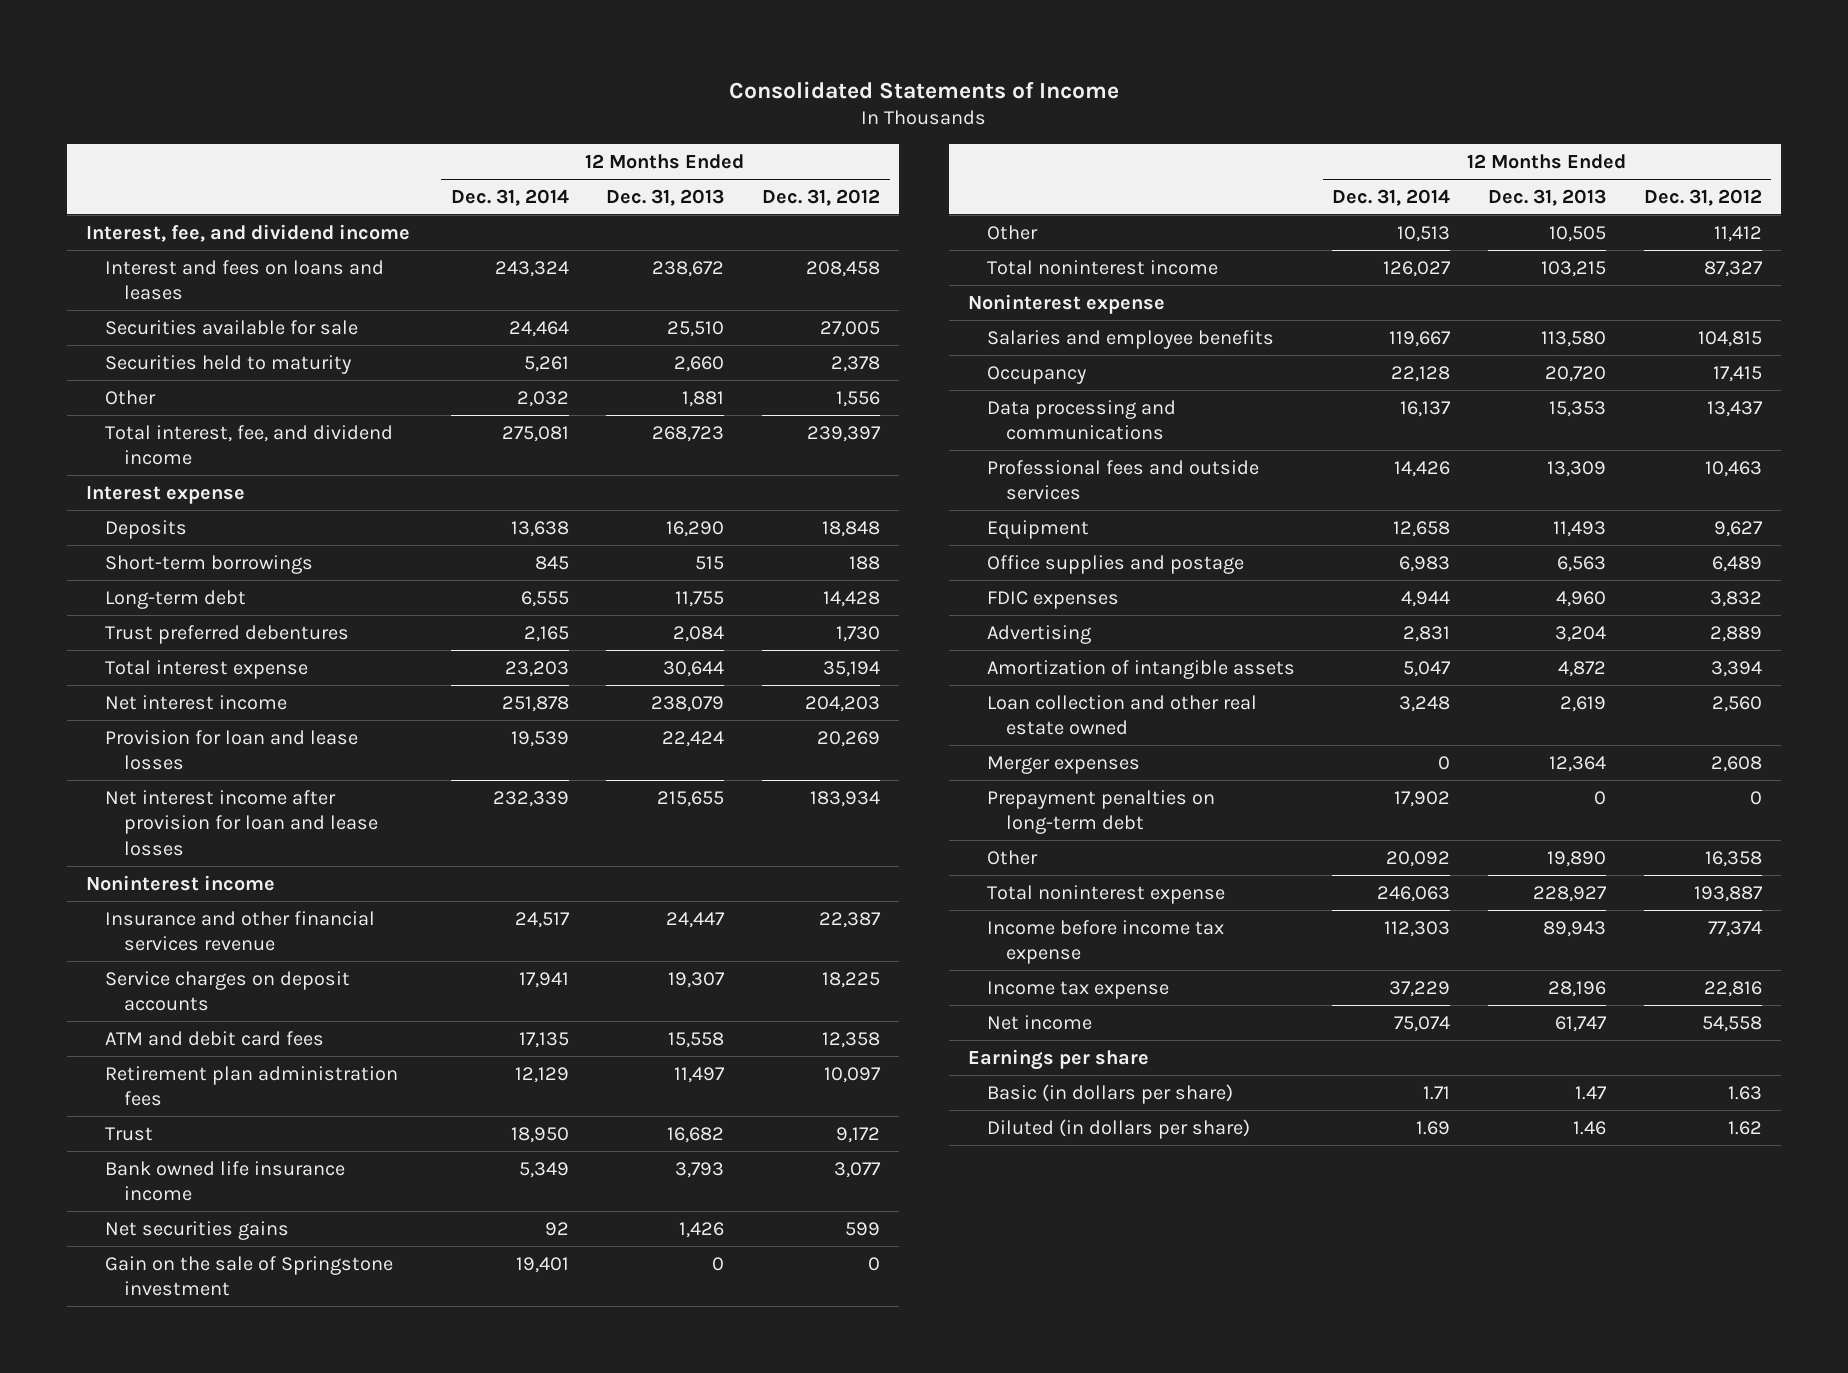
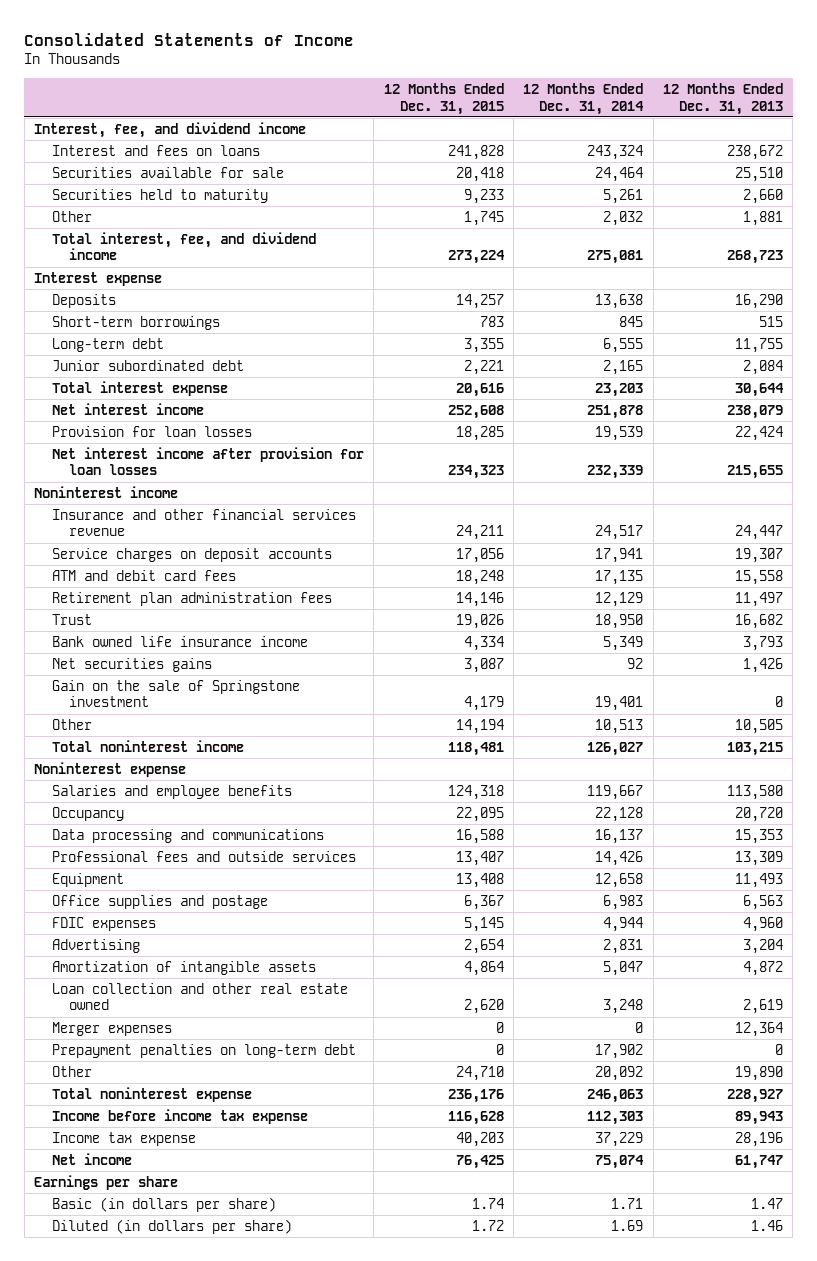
- | 12 Months Ended Dec. 31, 2014 | 12 Months Ended Dec. 31, 2013 | 12 Months Ended Dec. 31, 2012
+ | 12 Months Ended Dec. 31, 2015 | 12 Months Ended Dec. 31, 2014 | 12 Months Ended Dec. 31, 2013
- Interest and fees on loans and leases | 243,324 | 238,672 | 208,458
+ Interest and fees on loans | 241,828 | 243,324 | 238,672
- Trust preferred debentures | 2,165 | 2,084 | 1,730
+ Junior subordinated debt | 2,221 | 2,165 | 2,084
- Provision for loan and lease losses | 19,539 | 22,424 | 20,269
- Net interest income after provision for loan and lease losses | 232,339 | 215,655 | 183,934
+ Provision for loan losses | 18,285 | 19,539 | 22,424
+ Net interest income after provision for loan losses | 234,323 | 232,339 | 215,655

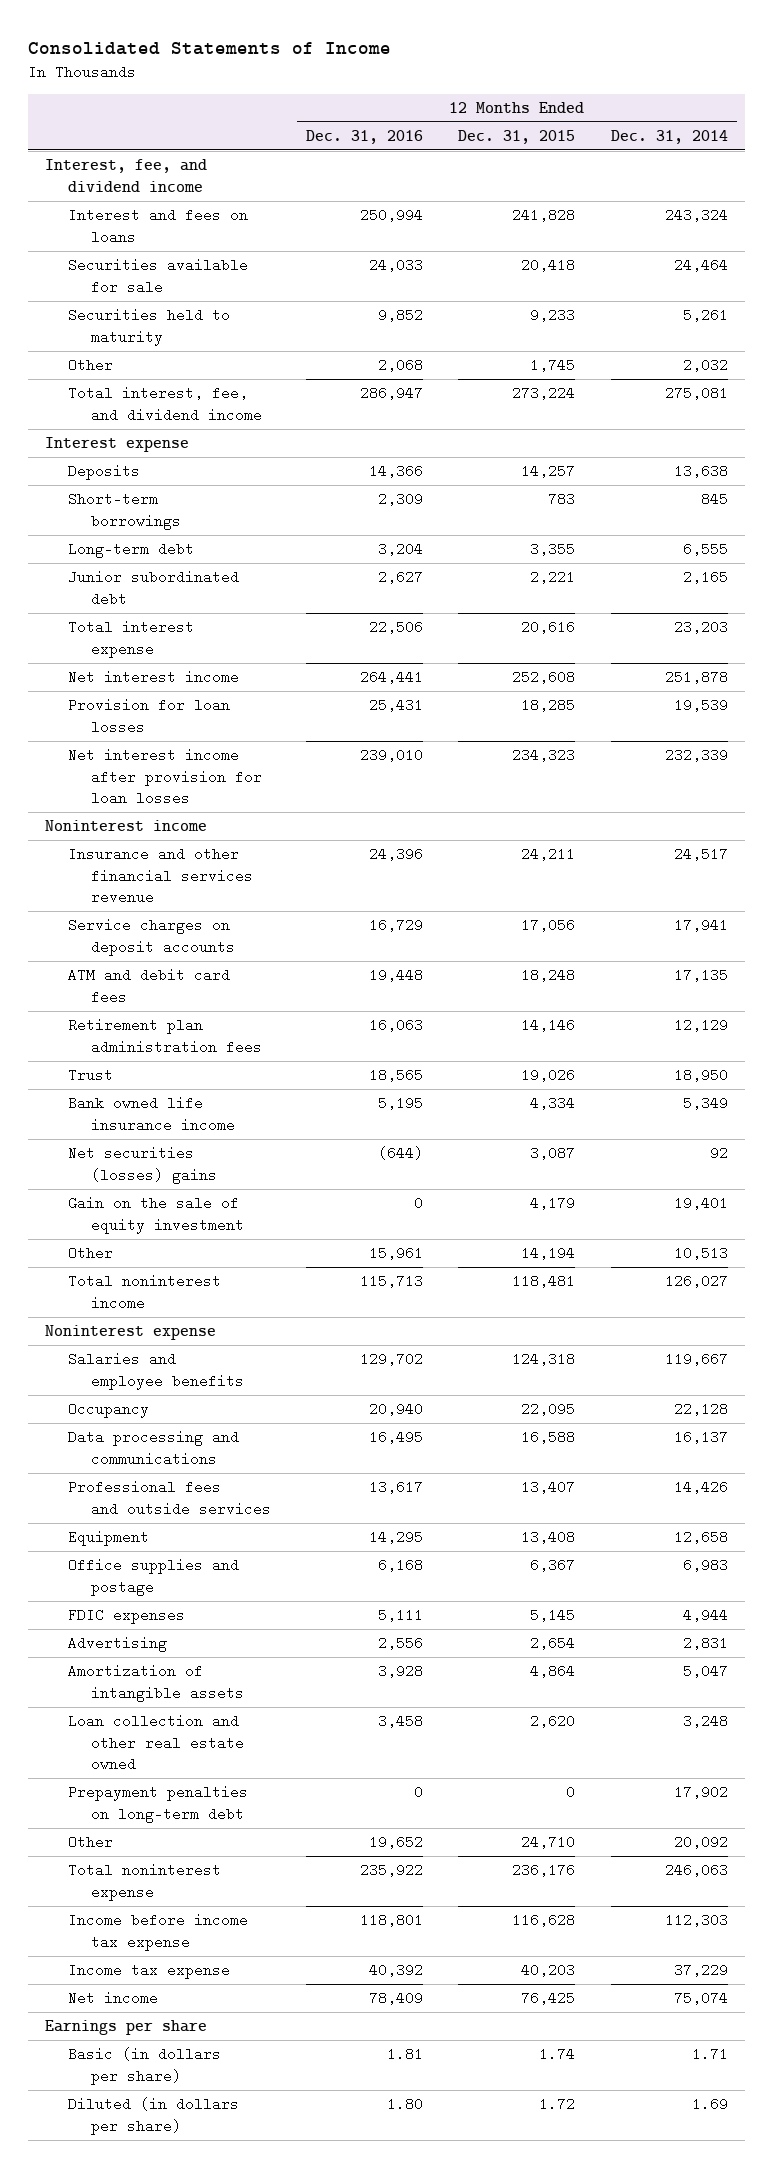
- | 12 Months Ended Dec. 31, 2015 | 12 Months Ended Dec. 31, 2014 | 12 Months Ended Dec. 31, 2013
+ | 12 Months Ended Dec. 31, 2016 | 12 Months Ended Dec. 31, 2015 | 12 Months Ended Dec. 31, 2014
- Net securities gains | 3,087 | 92 | 1,426
- Gain on the sale of Springstone investment | 4,179 | 19,401 | 0
+ Net securities (losses) gains | (644) | 3,087 | 92
+ Gain on the sale of equity investment | 0 | 4,179 | 19,401
- Merger expenses | 0 | 0 | 12,364

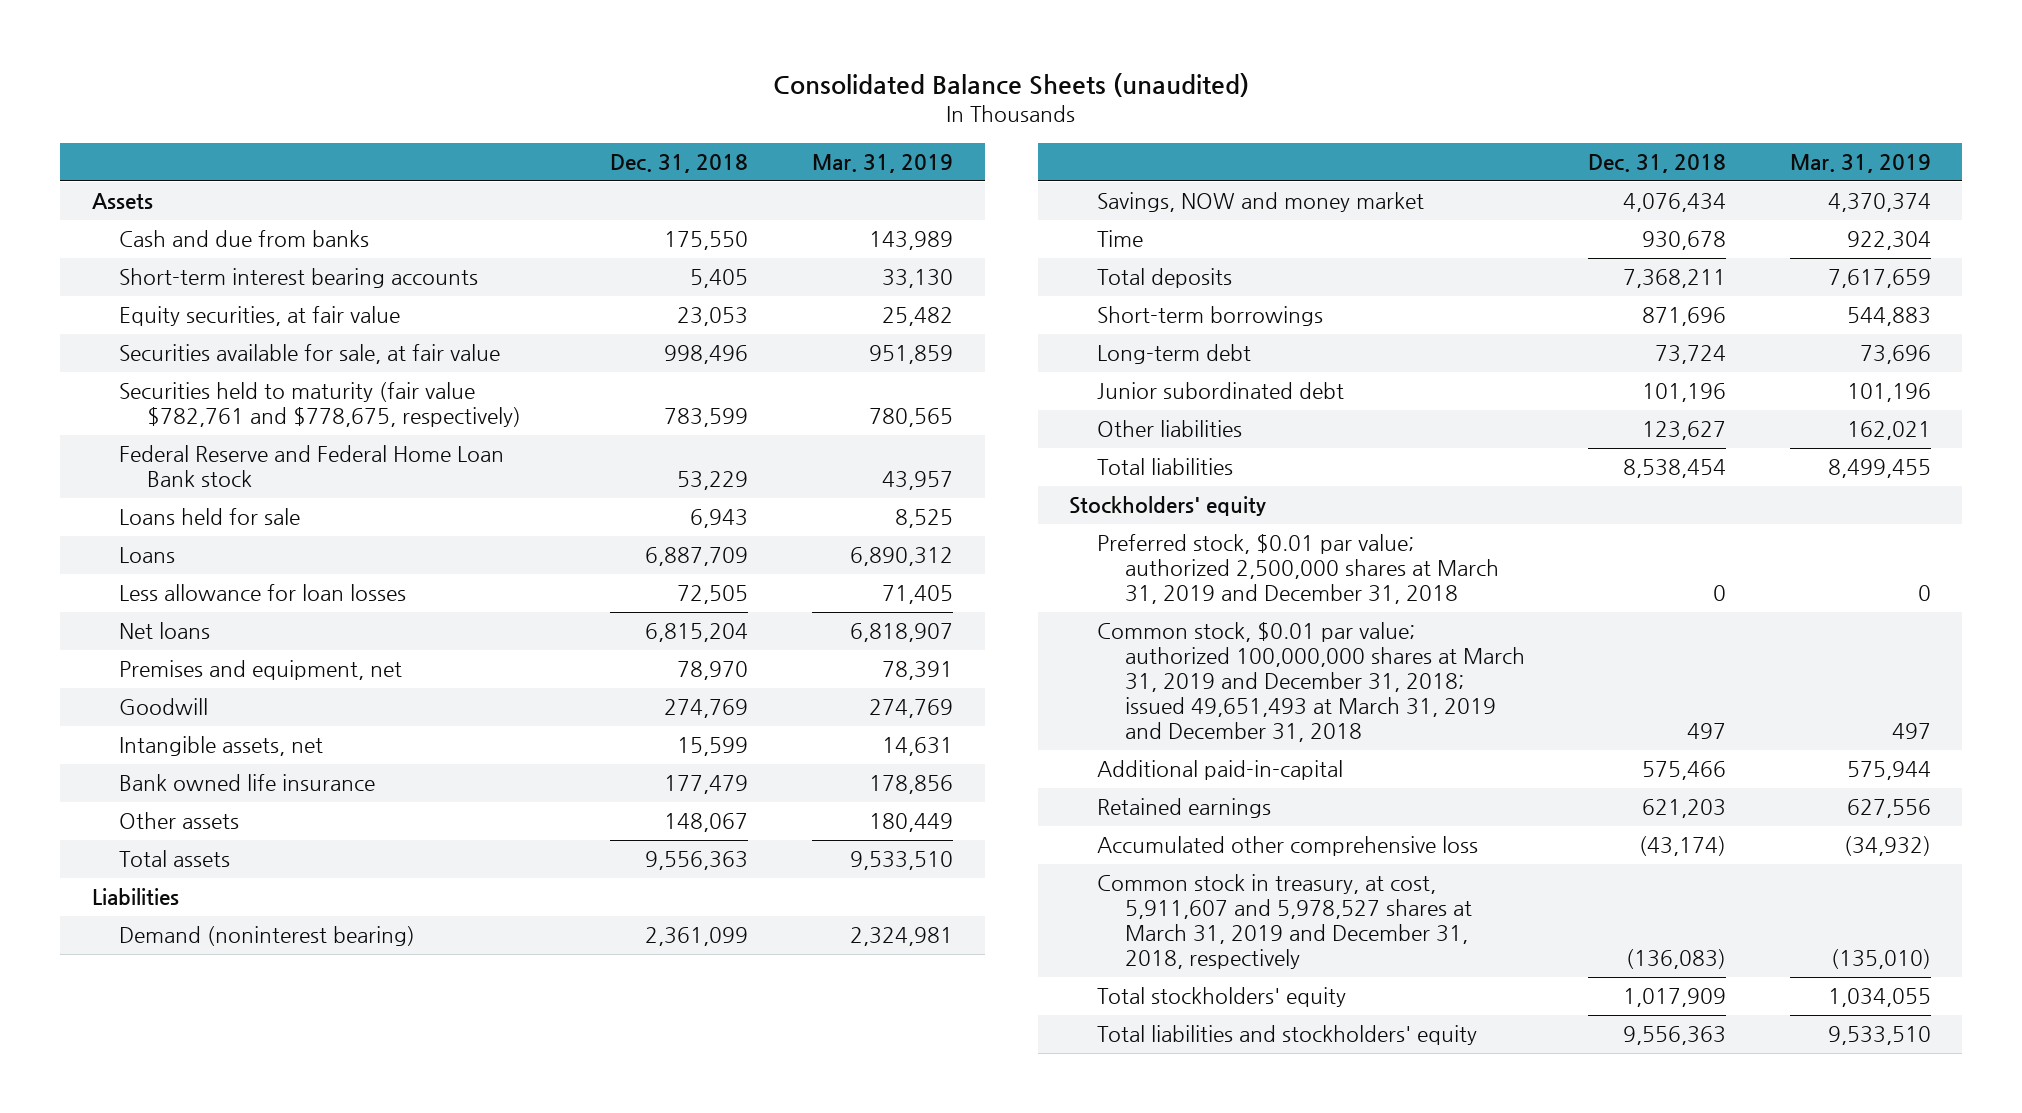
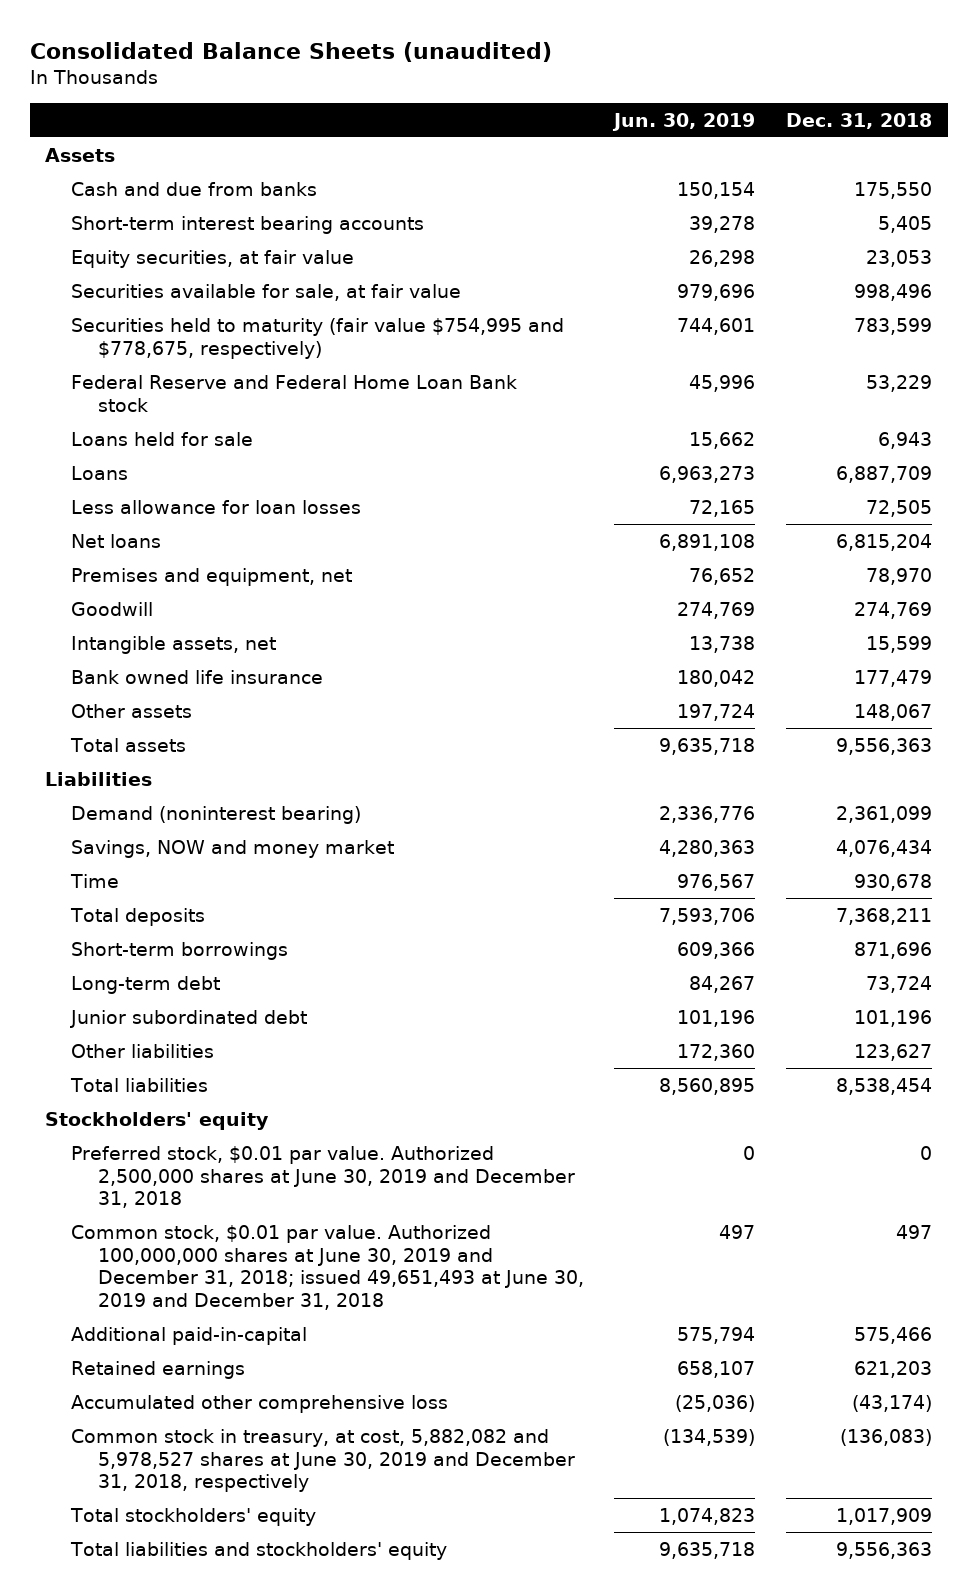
- | Dec. 31, 2018 | Mar. 31, 2019
+ | Jun. 30, 2019 | Dec. 31, 2018
- Securities held to maturity (fair value $782,761 and $778,675, respectively) | 783,599 | 780,565
+ Securities held to maturity (fair value $754,995 and $778,675, respectively) | 744,601 | 783,599
- Preferred stock, $0.01 par value; authorized 2,500,000 shares at March 31, 2019 and December 31, 2018 | 0 | 0
- Common stock, $0.01 par value; authorized 100,000,000 shares at March 31, 2019 and December 31, 2018; issued 49,651,493 at March 31, 2019 and December 31, 2018 | 497 | 497
+ Preferred stock, $0.01 par value. Authorized 2,500,000 shares at June 30, 2019 and December 31, 2018 | 0 | 0
+ Common stock, $0.01 par value. Authorized 100,000,000 shares at June 30, 2019 and December 31, 2018; issued 49,651,493 at June 30, 2019 and December 31, 2018 | 497 | 497
- Common stock in treasury, at cost, 5,911,607 and 5,978,527 shares at March 31, 2019 and December 31, 2018, respectively | (136,083) | (135,010)
+ Common stock in treasury, at cost, 5,882,082 and 5,978,527 shares at June 30, 2019 and December 31, 2018, respectively | (134,539) | (136,083)

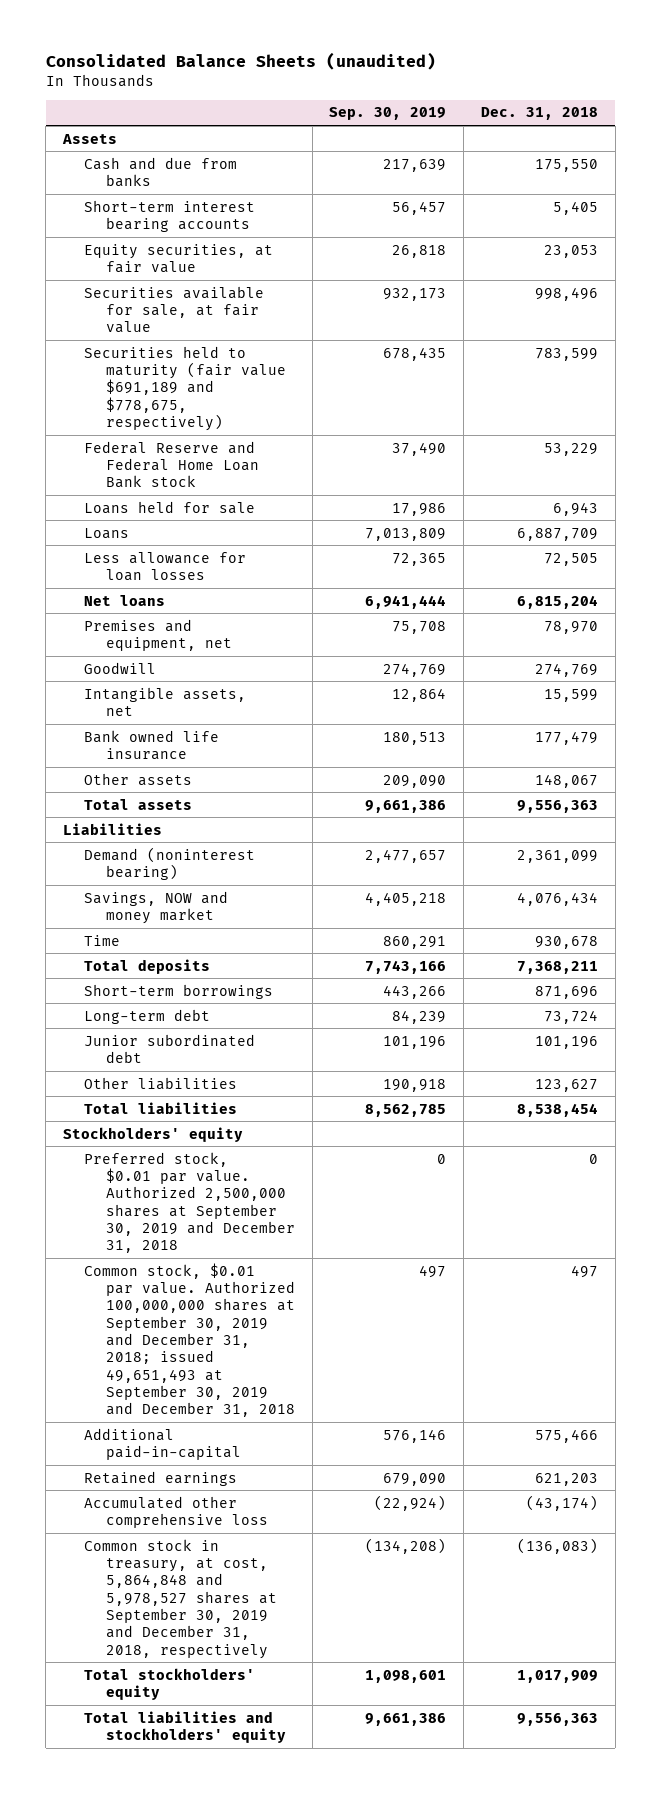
- | Jun. 30, 2019 | Dec. 31, 2018
+ | Sep. 30, 2019 | Dec. 31, 2018
- Securities held to maturity (fair value $754,995 and $778,675, respectively) | 744,601 | 783,599
+ Securities held to maturity (fair value $691,189 and $778,675, respectively) | 678,435 | 783,599
- Preferred stock, $0.01 par value. Authorized 2,500,000 shares at June 30, 2019 and December 31, 2018 | 0 | 0
- Common stock, $0.01 par value. Authorized 100,000,000 shares at June 30, 2019 and December 31, 2018; issued 49,651,493 at June 30, 2019 and December 31, 2018 | 497 | 497
+ Preferred stock, $0.01 par value. Authorized 2,500,000 shares at September 30, 2019 and December 31, 2018 | 0 | 0
+ Common stock, $0.01 par value. Authorized 100,000,000 shares at September 30, 2019 and December 31, 2018; issued 49,651,493 at September 30, 2019 and December 31, 2018 | 497 | 497
- Common stock in treasury, at cost, 5,882,082 and 5,978,527 shares at June 30, 2019 and December 31, 2018, respectively | (134,539) | (136,083)
+ Common stock in treasury, at cost, 5,864,848 and 5,978,527 shares at September 30, 2019 and December 31, 2018, respectively | (134,208) | (136,083)

